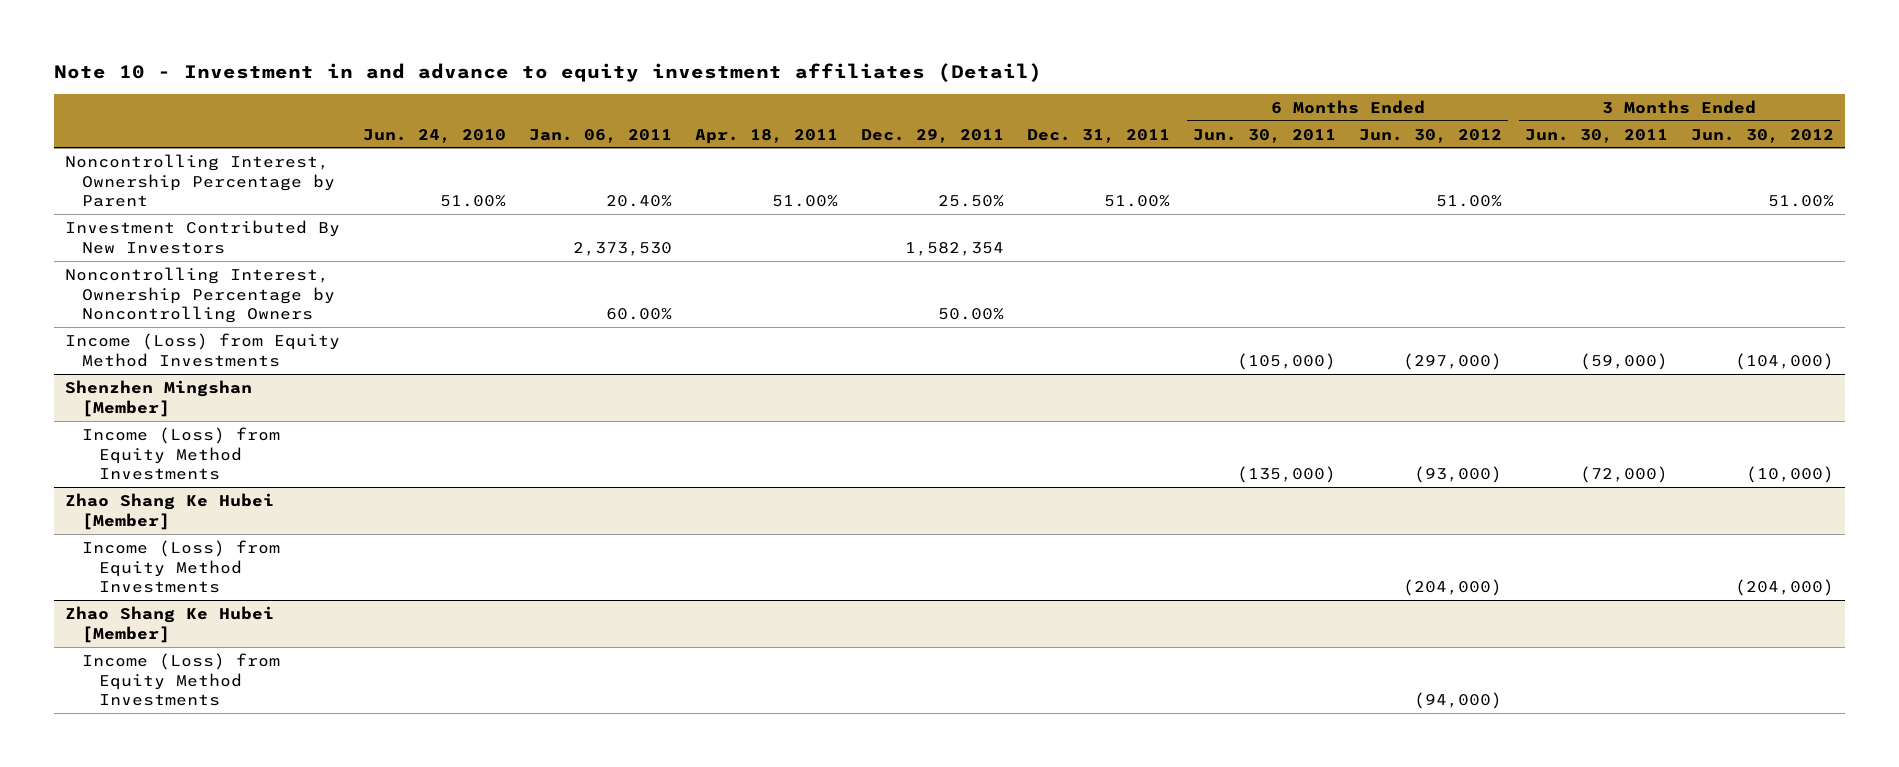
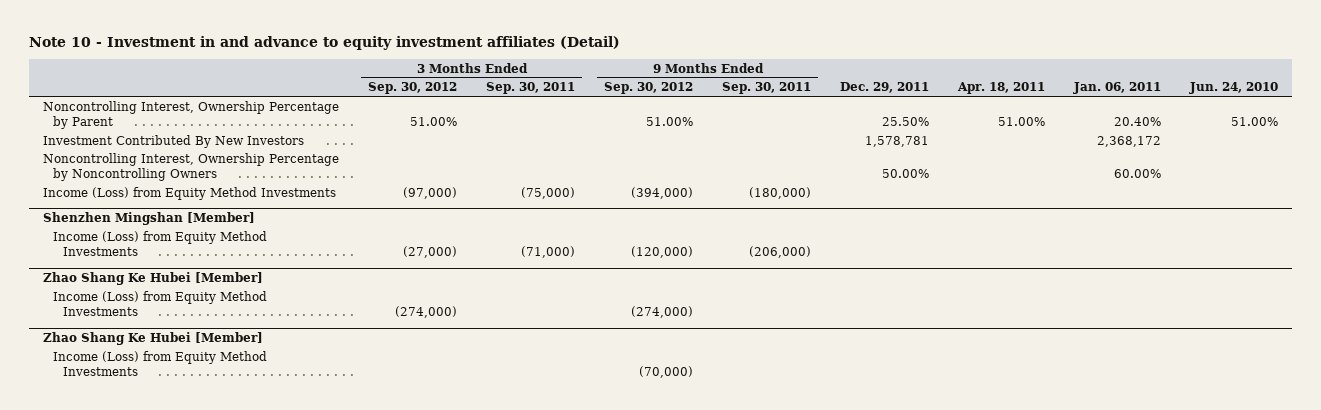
- | Jun. 24, 2010 | Jan. 06, 2011 | Apr. 18, 2011 | Dec. 29, 2011 | Dec. 31, 2011 | 6 Months Ended Jun. 30, 2011 | 6 Months Ended Jun. 30, 2012 | 3 Months Ended Jun. 30, 2011 | 3 Months Ended Jun. 30, 2012
+ | 3 Months Ended Sep. 30, 2012 | 3 Months Ended Sep. 30, 2011 | 9 Months Ended Sep. 30, 2012 | 9 Months Ended Sep. 30, 2011 | Dec. 29, 2011 | Apr. 18, 2011 | Jan. 06, 2011 | Jun. 24, 2010
- Investment Contributed By New Investors | | 2,373,530 | | 1,582,354 | | | | |
+ Investment Contributed By New Investors | | | | | 1,578,781 | | 2,368,172 |

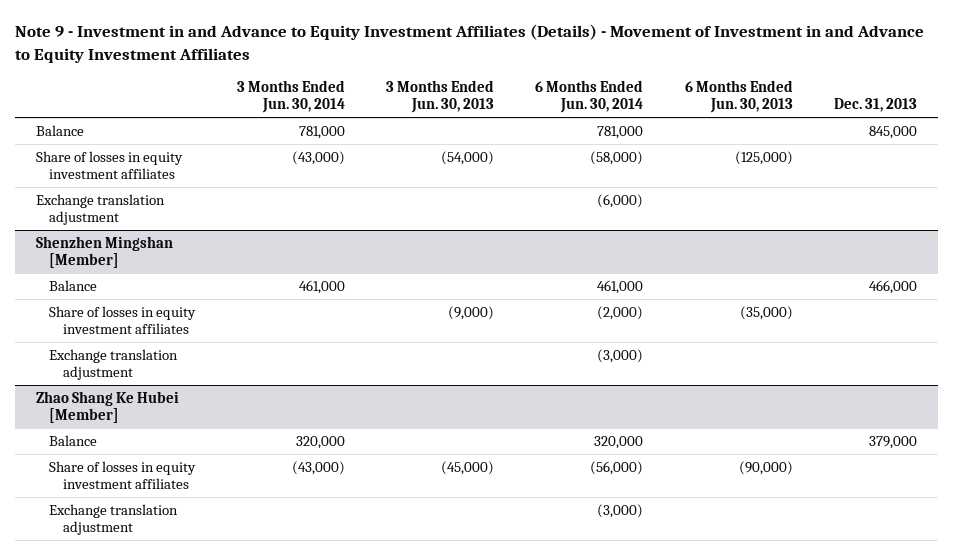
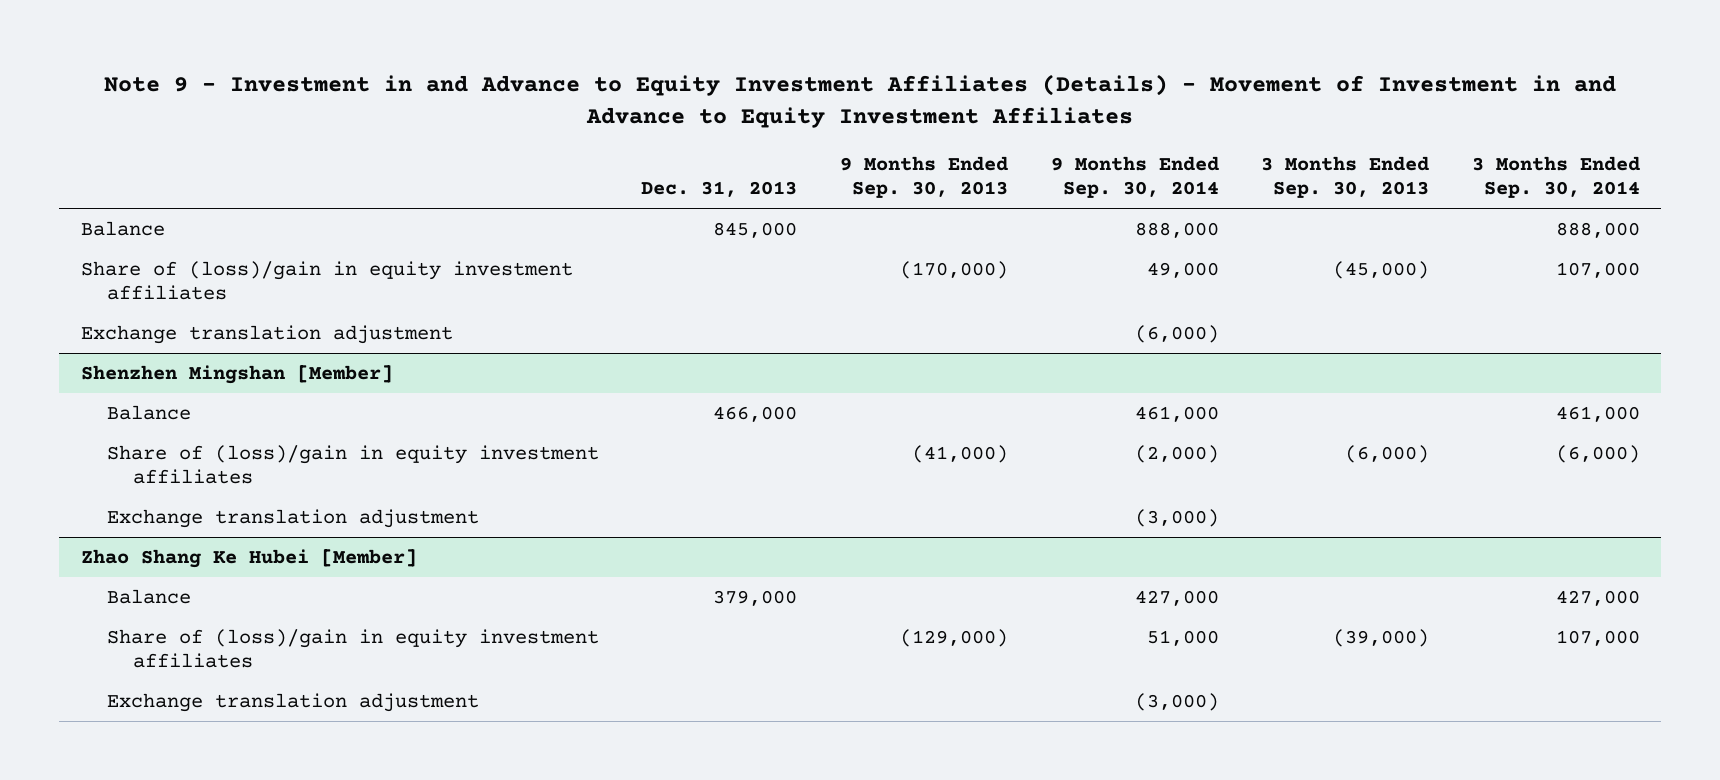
- | 3 Months Ended Jun. 30, 2014 | 3 Months Ended Jun. 30, 2013 | 6 Months Ended Jun. 30, 2014 | 6 Months Ended Jun. 30, 2013 | Dec. 31, 2013
+ | Dec. 31, 2013 | 9 Months Ended Sep. 30, 2013 | 9 Months Ended Sep. 30, 2014 | 3 Months Ended Sep. 30, 2013 | 3 Months Ended Sep. 30, 2014
- Share of losses in equity investment affiliates | (43,000) | (54,000) | (58,000) | (125,000) |
+ Share of (loss)/gain in equity investment affiliates | | (170,000) | 49,000 | (45,000) | 107,000
@ Shenzhen Mingshan [Member]
- Share of losses in equity investment affiliates | | (9,000) | (2,000) | (35,000) |
+ Share of (loss)/gain in equity investment affiliates | | (41,000) | (2,000) | (6,000) | (6,000)
@ Zhao Shang Ke Hubei [Member]
- Share of losses in equity investment affiliates | (43,000) | (45,000) | (56,000) | (90,000) |
+ Share of (loss)/gain in equity investment affiliates | | (129,000) | 51,000 | (39,000) | 107,000

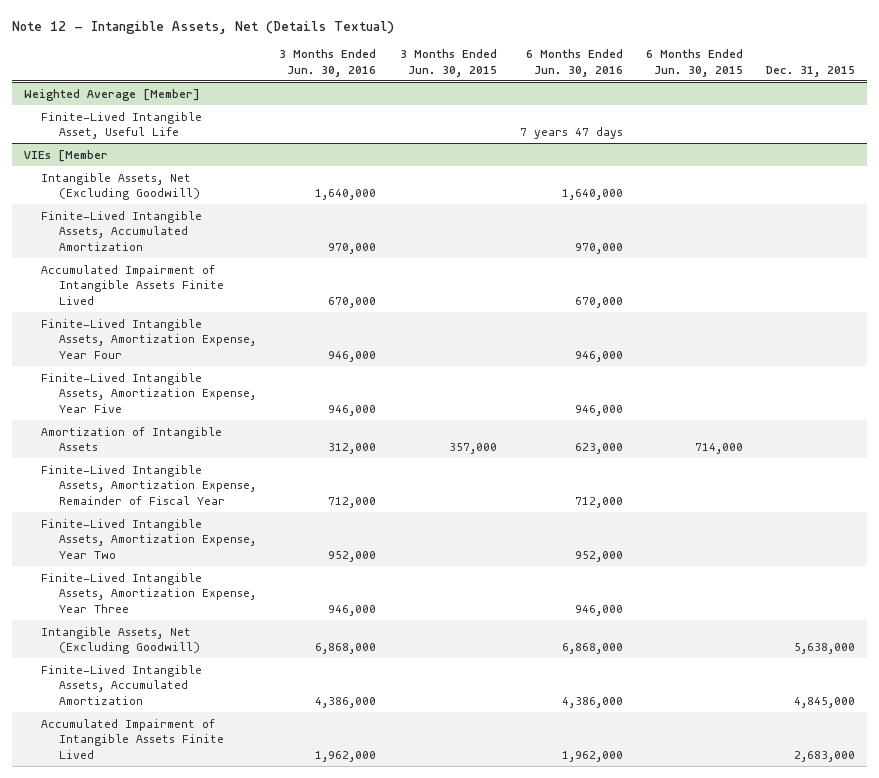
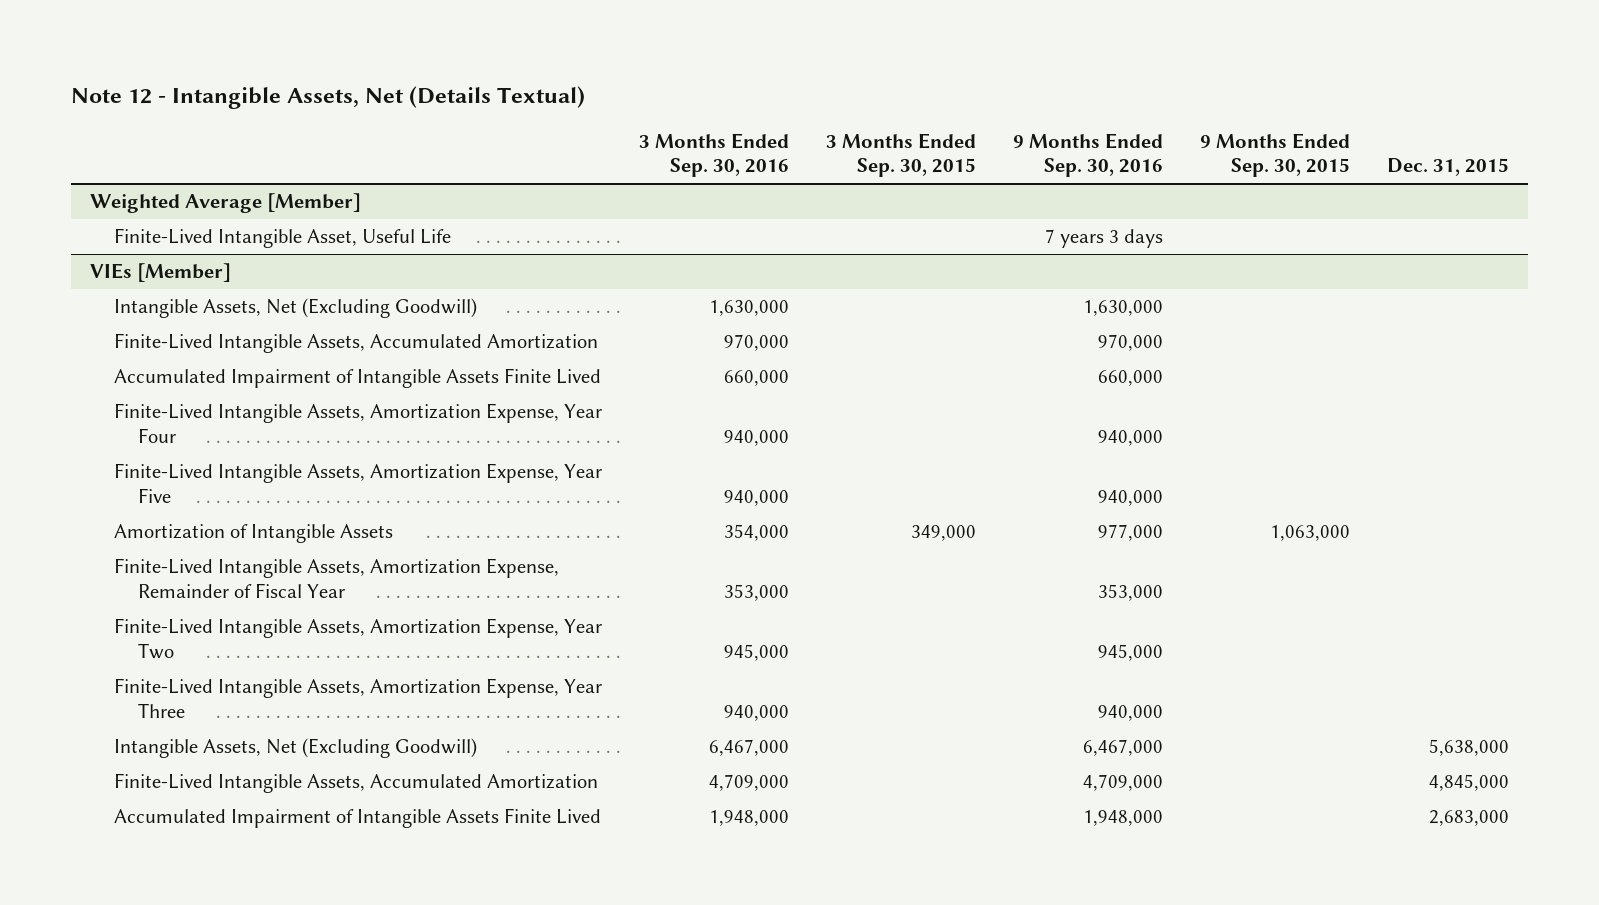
- | 3 Months Ended Jun. 30, 2016 | 3 Months Ended Jun. 30, 2015 | 6 Months Ended Jun. 30, 2016 | 6 Months Ended Jun. 30, 2015 | Dec. 31, 2015
+ | 3 Months Ended Sep. 30, 2016 | 3 Months Ended Sep. 30, 2015 | 9 Months Ended Sep. 30, 2016 | 9 Months Ended Sep. 30, 2015 | Dec. 31, 2015
- VIEs [Member
+ VIEs [Member]

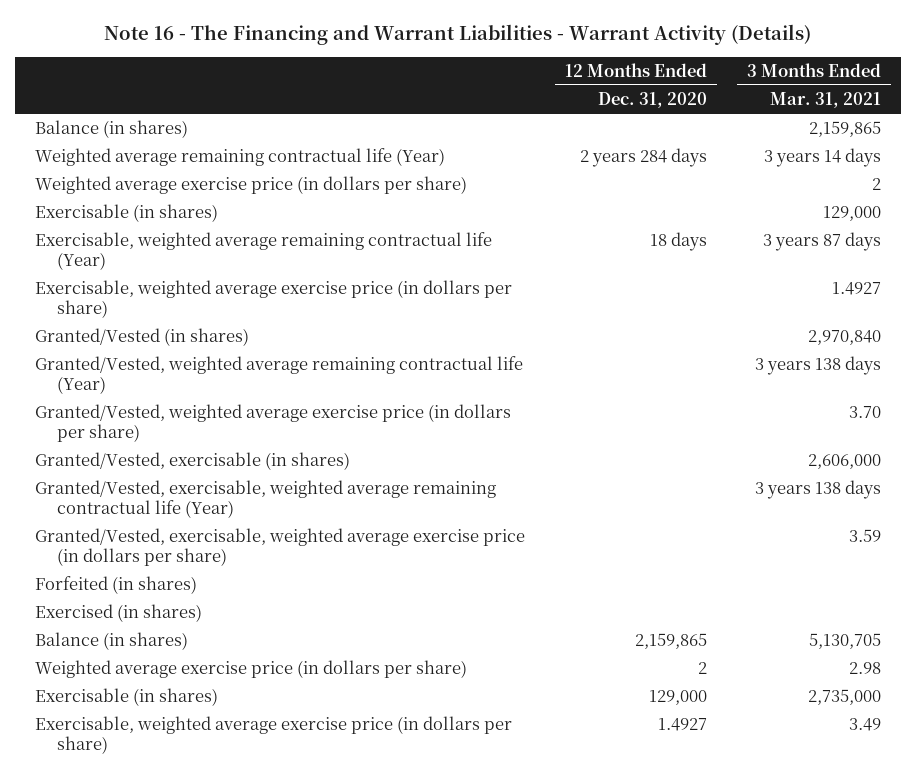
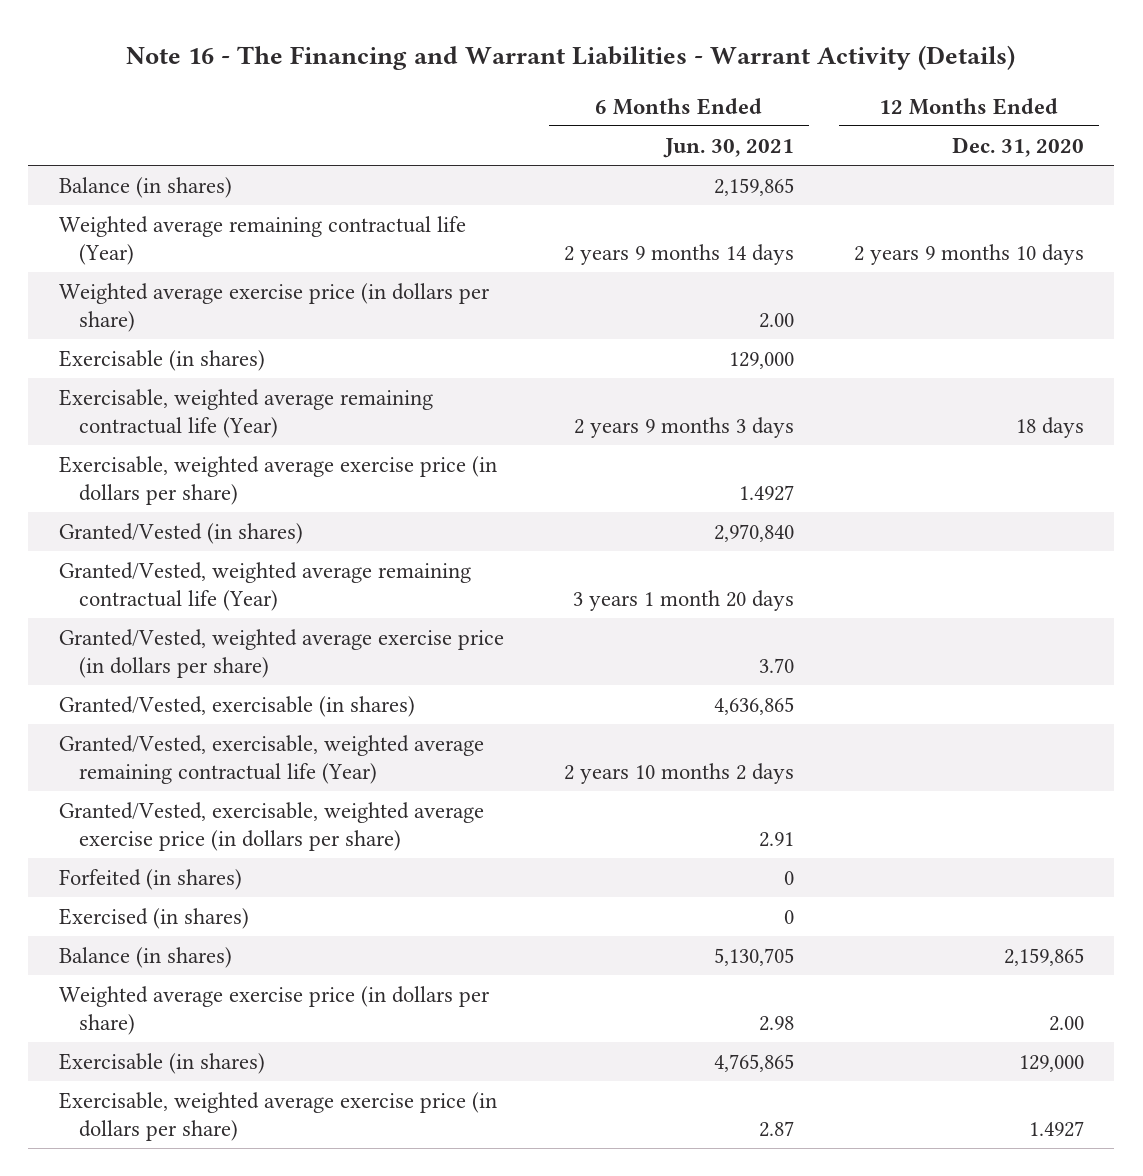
- | 12 Months Ended Dec. 31, 2020 | 3 Months Ended Mar. 31, 2021
+ | 6 Months Ended Jun. 30, 2021 | 12 Months Ended Dec. 31, 2020
- Weighted average remaining contractual life (Year) | 2 years 284 days | 3 years 14 days
+ Weighted average remaining contractual life (Year) | 2 years 9 months 14 days | 2 years 9 months 10 days
- Weighted average exercise price (in dollars per share) | 2 | 2.98
+ Weighted average exercise price (in dollars per share) | 2.98 | 2.00

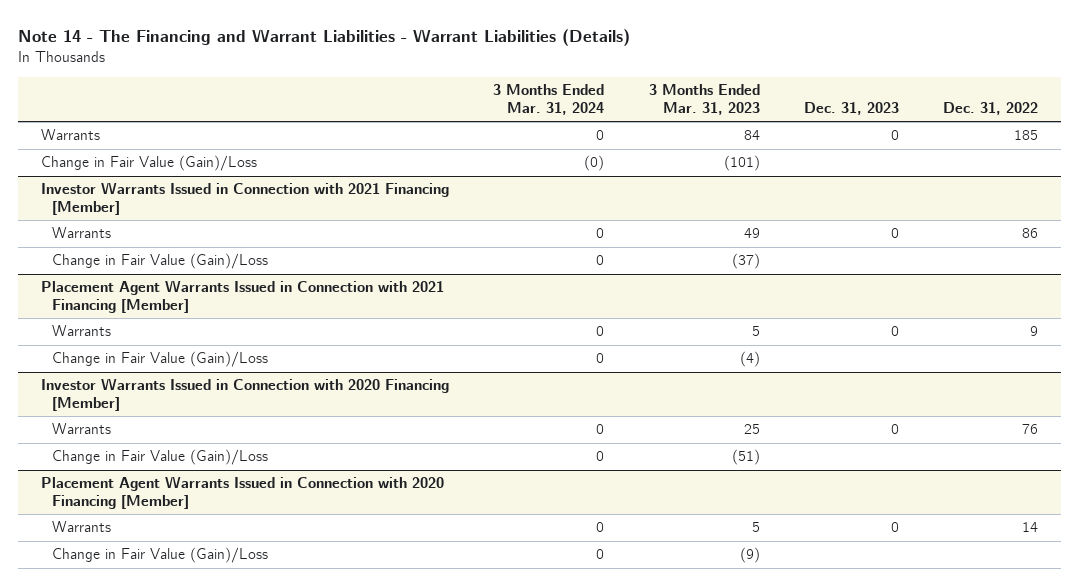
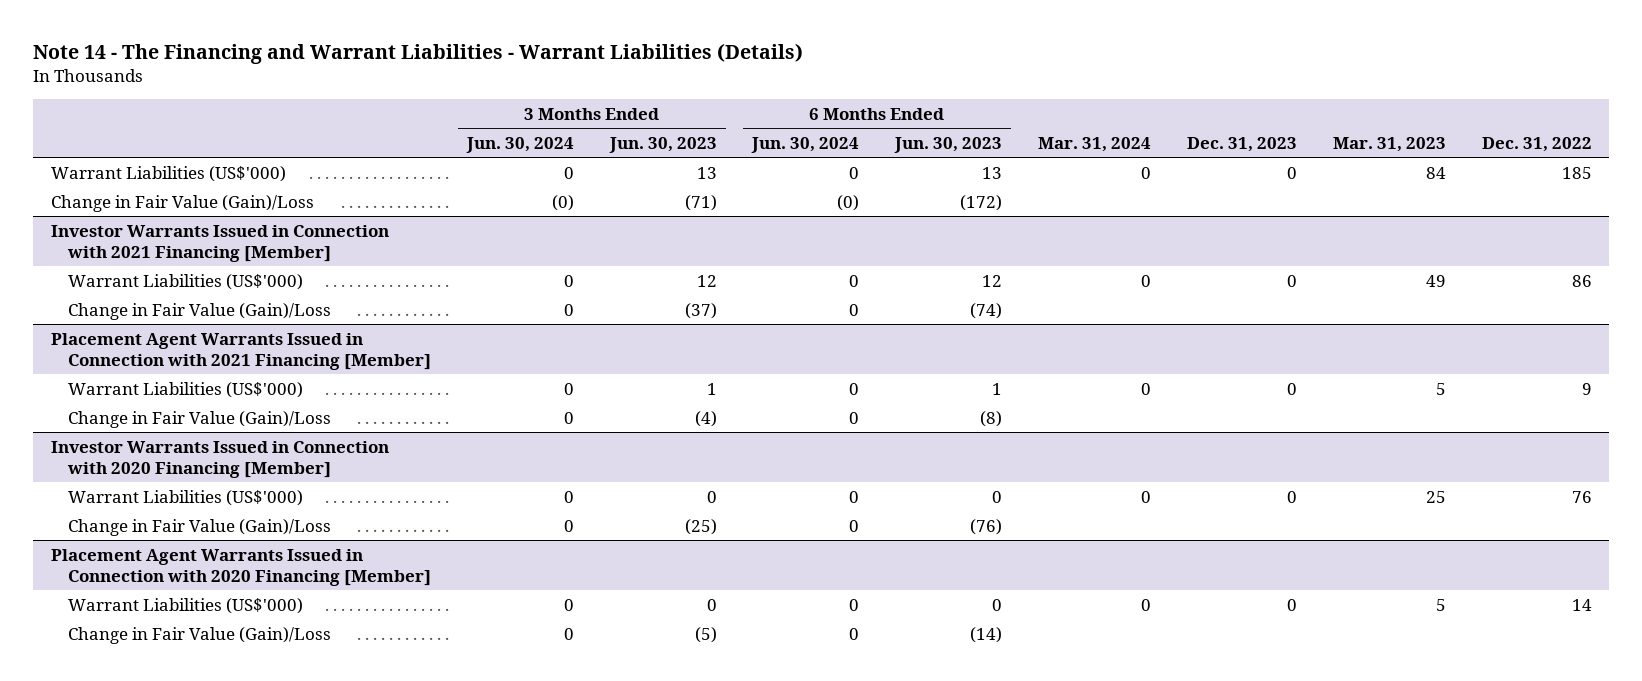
- | 3 Months Ended Mar. 31, 2024 | 3 Months Ended Mar. 31, 2023 | Dec. 31, 2023 | Dec. 31, 2022
+ | 3 Months Ended Jun. 30, 2024 | 3 Months Ended Jun. 30, 2023 | 6 Months Ended Jun. 30, 2024 | 6 Months Ended Jun. 30, 2023 | Mar. 31, 2024 | Dec. 31, 2023 | Mar. 31, 2023 | Dec. 31, 2022
- Warrants | 0 | 84 | 0 | 185
+ Warrant Liabilities (US$'000) | 0 | 13 | 0 | 13 | 0 | 0 | 84 | 185
@ Investor Warrants Issued in Connection with 2021 Financing [Member]
- Warrants | 0 | 49 | 0 | 86
+ Warrant Liabilities (US$'000) | 0 | 12 | 0 | 12 | 0 | 0 | 49 | 86
@ Placement Agent Warrants Issued in Connection with 2021 Financing [Member]
- Warrants | 0 | 5 | 0 | 9
+ Warrant Liabilities (US$'000) | 0 | 1 | 0 | 1 | 0 | 0 | 5 | 9
@ Investor Warrants Issued in Connection with 2020 Financing [Member]
- Warrants | 0 | 25 | 0 | 76
+ Warrant Liabilities (US$'000) | 0 | 0 | 0 | 0 | 0 | 0 | 25 | 76
@ Placement Agent Warrants Issued in Connection with 2020 Financing [Member]
- Warrants | 0 | 5 | 0 | 14
+ Warrant Liabilities (US$'000) | 0 | 0 | 0 | 0 | 0 | 0 | 5 | 14

